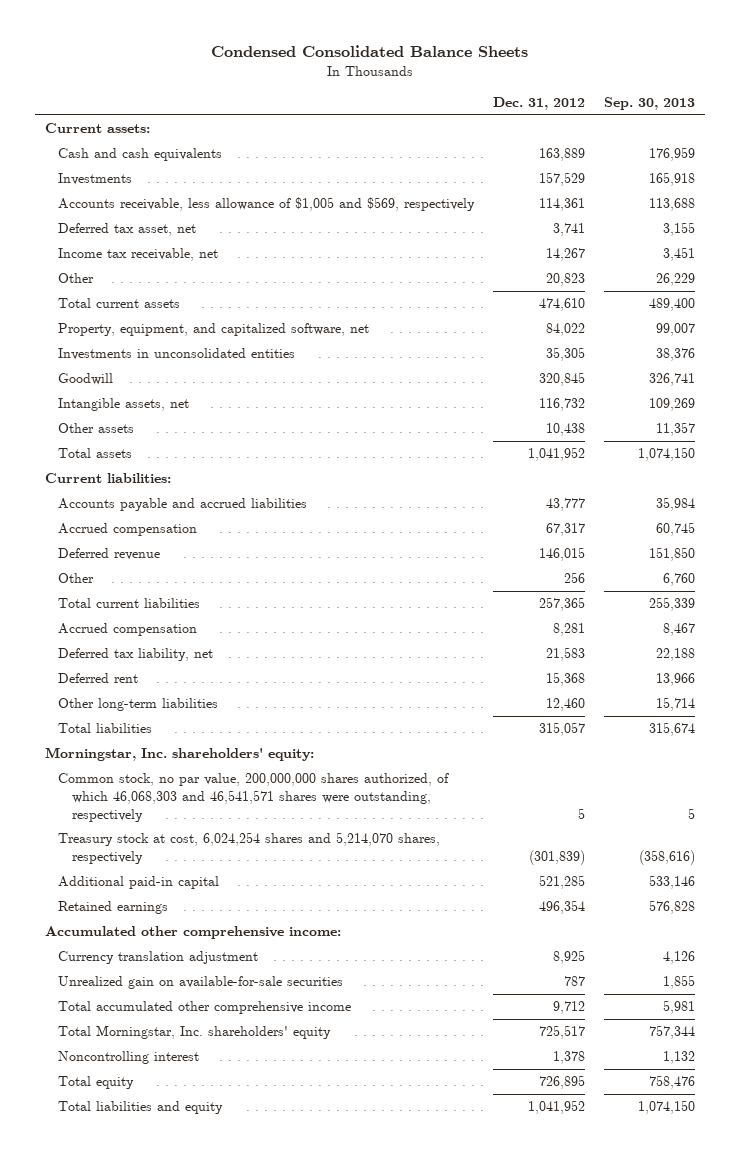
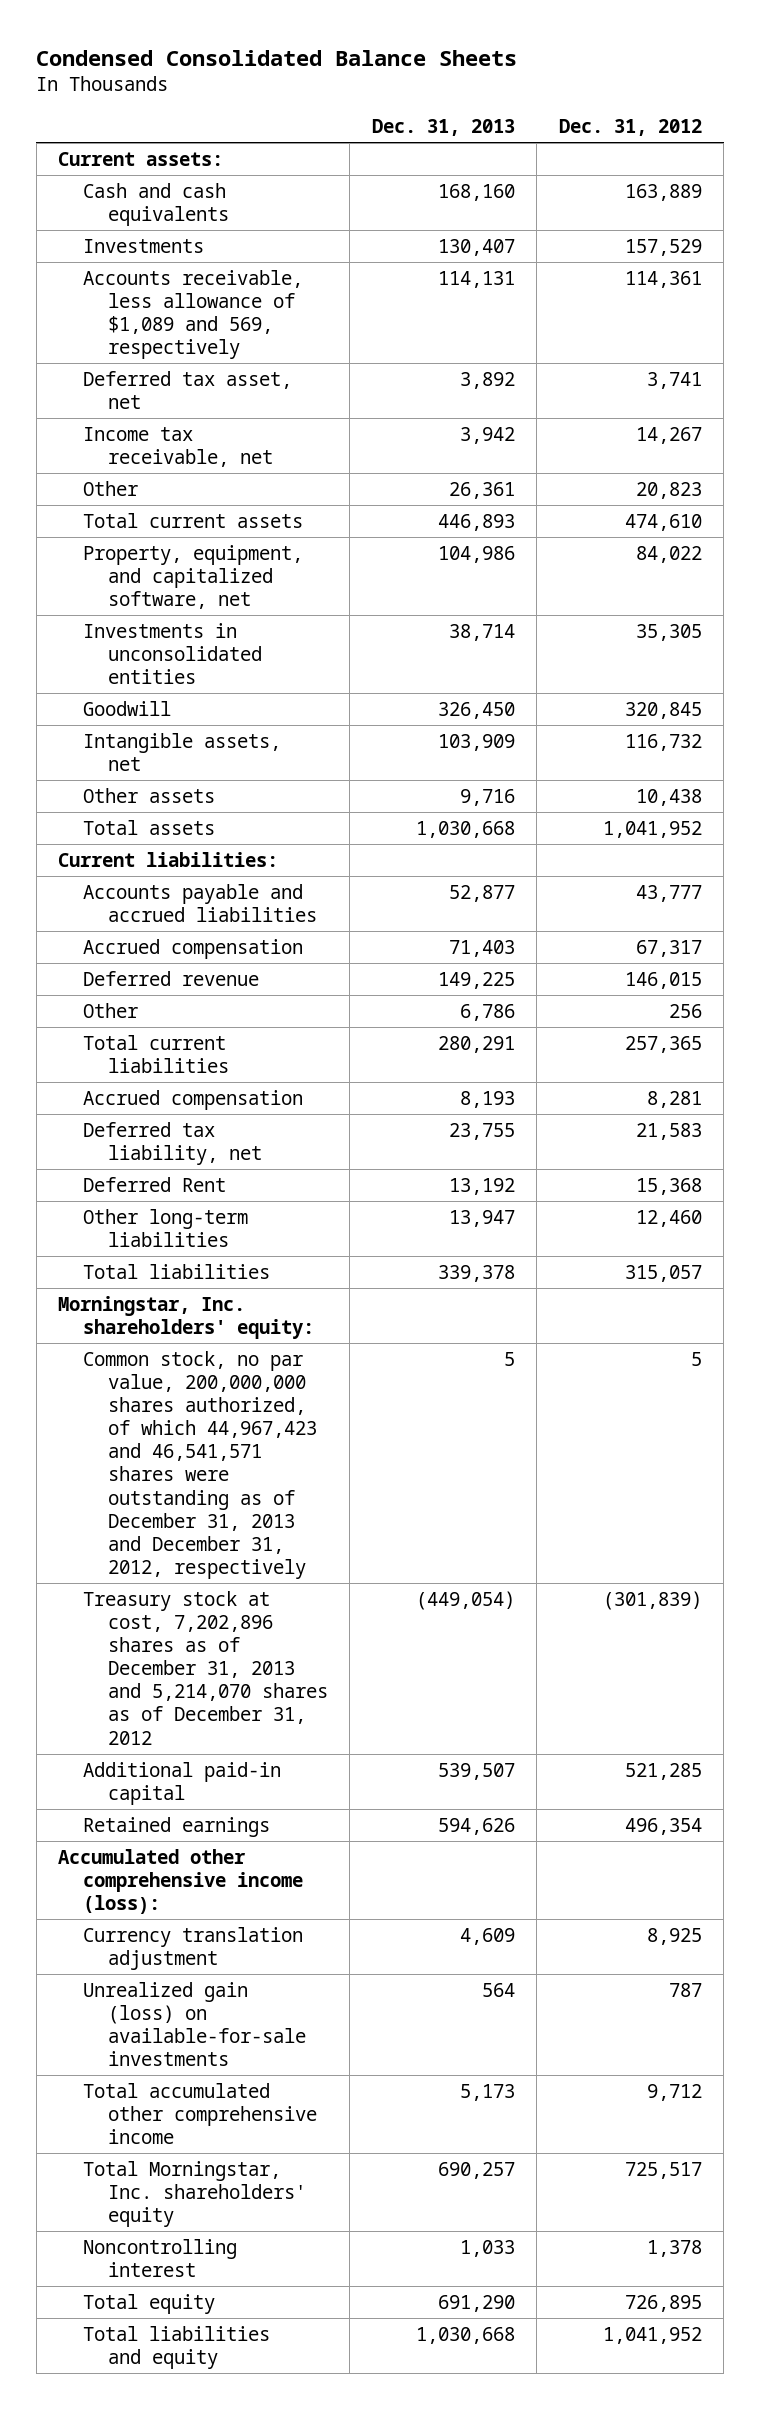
- | Dec. 31, 2012 | Sep. 30, 2013
+ | Dec. 31, 2013 | Dec. 31, 2012
- Accounts receivable, less allowance of $1,005 and $569, respectively | 114,361 | 113,688
+ Accounts receivable, less allowance of $1,089 and 569, respectively | 114,131 | 114,361
- Deferred rent | 15,368 | 13,966
+ Deferred Rent | 13,192 | 15,368
- Common stock, no par value, 200,000,000 shares authorized, of which 46,068,303 and 46,541,571 shares were outstanding, respectively | 5 | 5
- Treasury stock at cost, 6,024,254 shares and 5,214,070 shares, respectively | (301,839) | (358,616)
+ Common stock, no par value, 200,000,000 shares authorized, of which 44,967,423 and 46,541,571 shares were outstanding as of December 31, 2013 and December 31, 2012, respectively | 5 | 5
+ Treasury stock at cost, 7,202,896 shares as of December 31, 2013 and 5,214,070 shares as of December 31, 2012 | (449,054) | (301,839)
- Accumulated other comprehensive income:
+ Accumulated other comprehensive income (loss):
- Unrealized gain on available-for-sale securities | 787 | 1,855
+ Unrealized gain (loss) on available-for-sale investments | 564 | 787

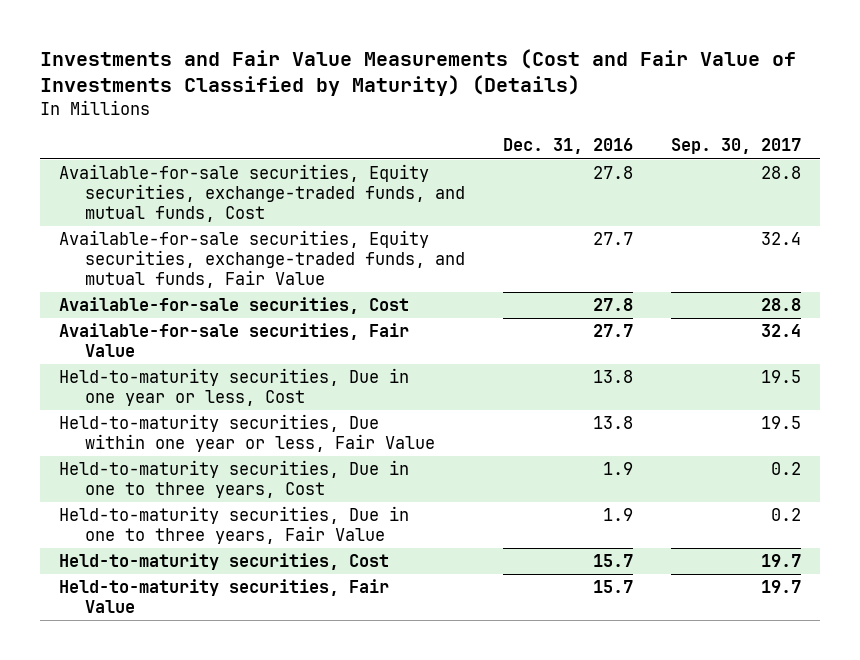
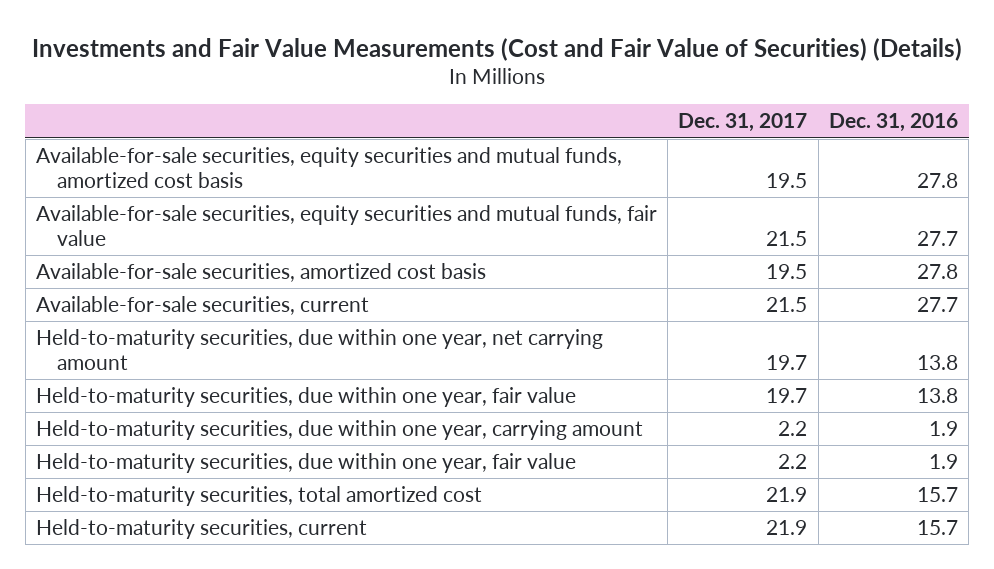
- Investments and Fair Value Measurements (Cost and Fair Value of Investments Classified by Maturity) (Details)
+ Investments and Fair Value Measurements (Cost and Fair Value of Securities) (Details)
- | Dec. 31, 2016 | Sep. 30, 2017
+ | Dec. 31, 2017 | Dec. 31, 2016
- Available-for-sale securities, Equity securities, exchange-traded funds, and mutual funds, Cost | 27.8 | 28.8
- Available-for-sale securities, Equity securities, exchange-traded funds, and mutual funds, Fair Value | 27.7 | 32.4
- Available-for-sale securities, Cost | 27.8 | 28.8
- Available-for-sale securities, Fair Value | 27.7 | 32.4
- Held-to-maturity securities, Due in one year or less, Cost | 13.8 | 19.5
- Held-to-maturity securities, Due within one year or less, Fair Value | 13.8 | 19.5
- Held-to-maturity securities, Due in one to three years, Cost | 1.9 | 0.2
- Held-to-maturity securities, Due in one to three years, Fair Value | 1.9 | 0.2
- Held-to-maturity securities, Cost | 15.7 | 19.7
- Held-to-maturity securities, Fair Value | 15.7 | 19.7
+ Available-for-sale securities, equity securities and mutual funds, amortized cost basis | 19.5 | 27.8
+ Available-for-sale securities, equity securities and mutual funds, fair value | 21.5 | 27.7
+ Available-for-sale securities, amortized cost basis | 19.5 | 27.8
+ Available-for-sale securities, current | 21.5 | 27.7
+ Held-to-maturity securities, due within one year, net carrying amount | 19.7 | 13.8
+ Held-to-maturity securities, due within one year, fair value | 19.7 | 13.8
+ Held-to-maturity securities, due within one year, carrying amount | 2.2 | 1.9
+ Held-to-maturity securities, due within one year, fair value | 2.2 | 1.9
+ Held-to-maturity securities, total amortized cost | 21.9 | 15.7
+ Held-to-maturity securities, current | 21.9 | 15.7

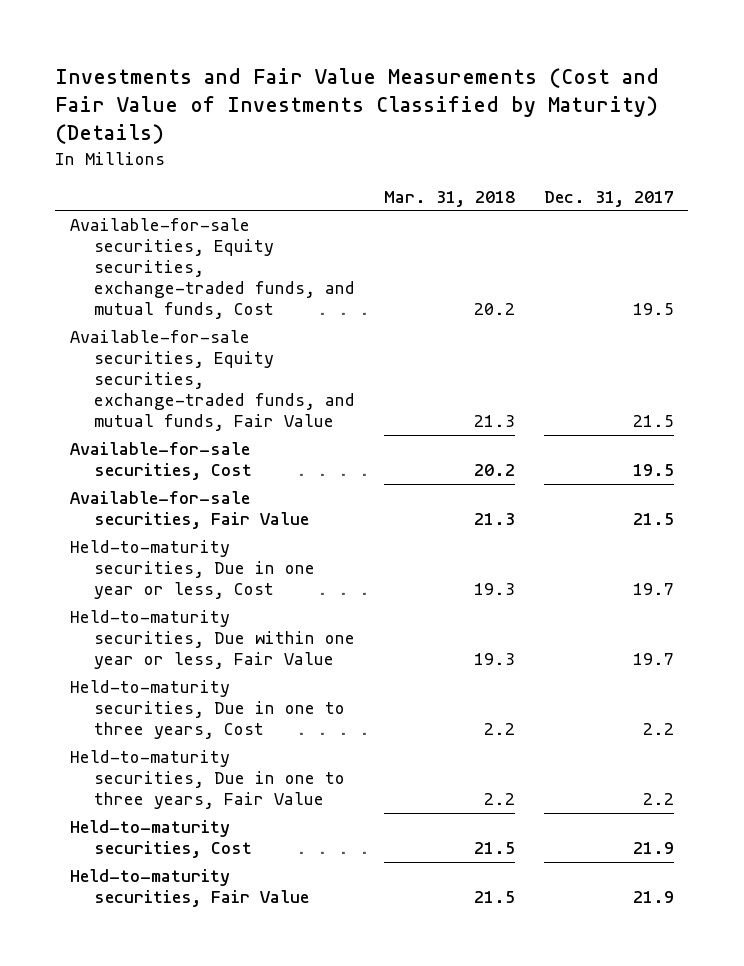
- Investments and Fair Value Measurements (Cost and Fair Value of Securities) (Details)
+ Investments and Fair Value Measurements (Cost and Fair Value of Investments Classified by Maturity) (Details)
- | Dec. 31, 2017 | Dec. 31, 2016
+ | Mar. 31, 2018 | Dec. 31, 2017
- Available-for-sale securities, equity securities and mutual funds, amortized cost basis | 19.5 | 27.8
- Available-for-sale securities, equity securities and mutual funds, fair value | 21.5 | 27.7
- Available-for-sale securities, amortized cost basis | 19.5 | 27.8
- Available-for-sale securities, current | 21.5 | 27.7
- Held-to-maturity securities, due within one year, net carrying amount | 19.7 | 13.8
- Held-to-maturity securities, due within one year, fair value | 19.7 | 13.8
- Held-to-maturity securities, due within one year, carrying amount | 2.2 | 1.9
- Held-to-maturity securities, due within one year, fair value | 2.2 | 1.9
- Held-to-maturity securities, total amortized cost | 21.9 | 15.7
- Held-to-maturity securities, current | 21.9 | 15.7
+ Available-for-sale securities, Equity securities, exchange-traded funds, and mutual funds, Cost | 20.2 | 19.5
+ Available-for-sale securities, Equity securities, exchange-traded funds, and mutual funds, Fair Value | 21.3 | 21.5
+ Available-for-sale securities, Cost | 20.2 | 19.5
+ Available-for-sale securities, Fair Value | 21.3 | 21.5
+ Held-to-maturity securities, Due in one year or less, Cost | 19.3 | 19.7
+ Held-to-maturity securities, Due within one year or less, Fair Value | 19.3 | 19.7
+ Held-to-maturity securities, Due in one to three years, Cost | 2.2 | 2.2
+ Held-to-maturity securities, Due in one to three years, Fair Value | 2.2 | 2.2
+ Held-to-maturity securities, Cost | 21.5 | 21.9
+ Held-to-maturity securities, Fair Value | 21.5 | 21.9

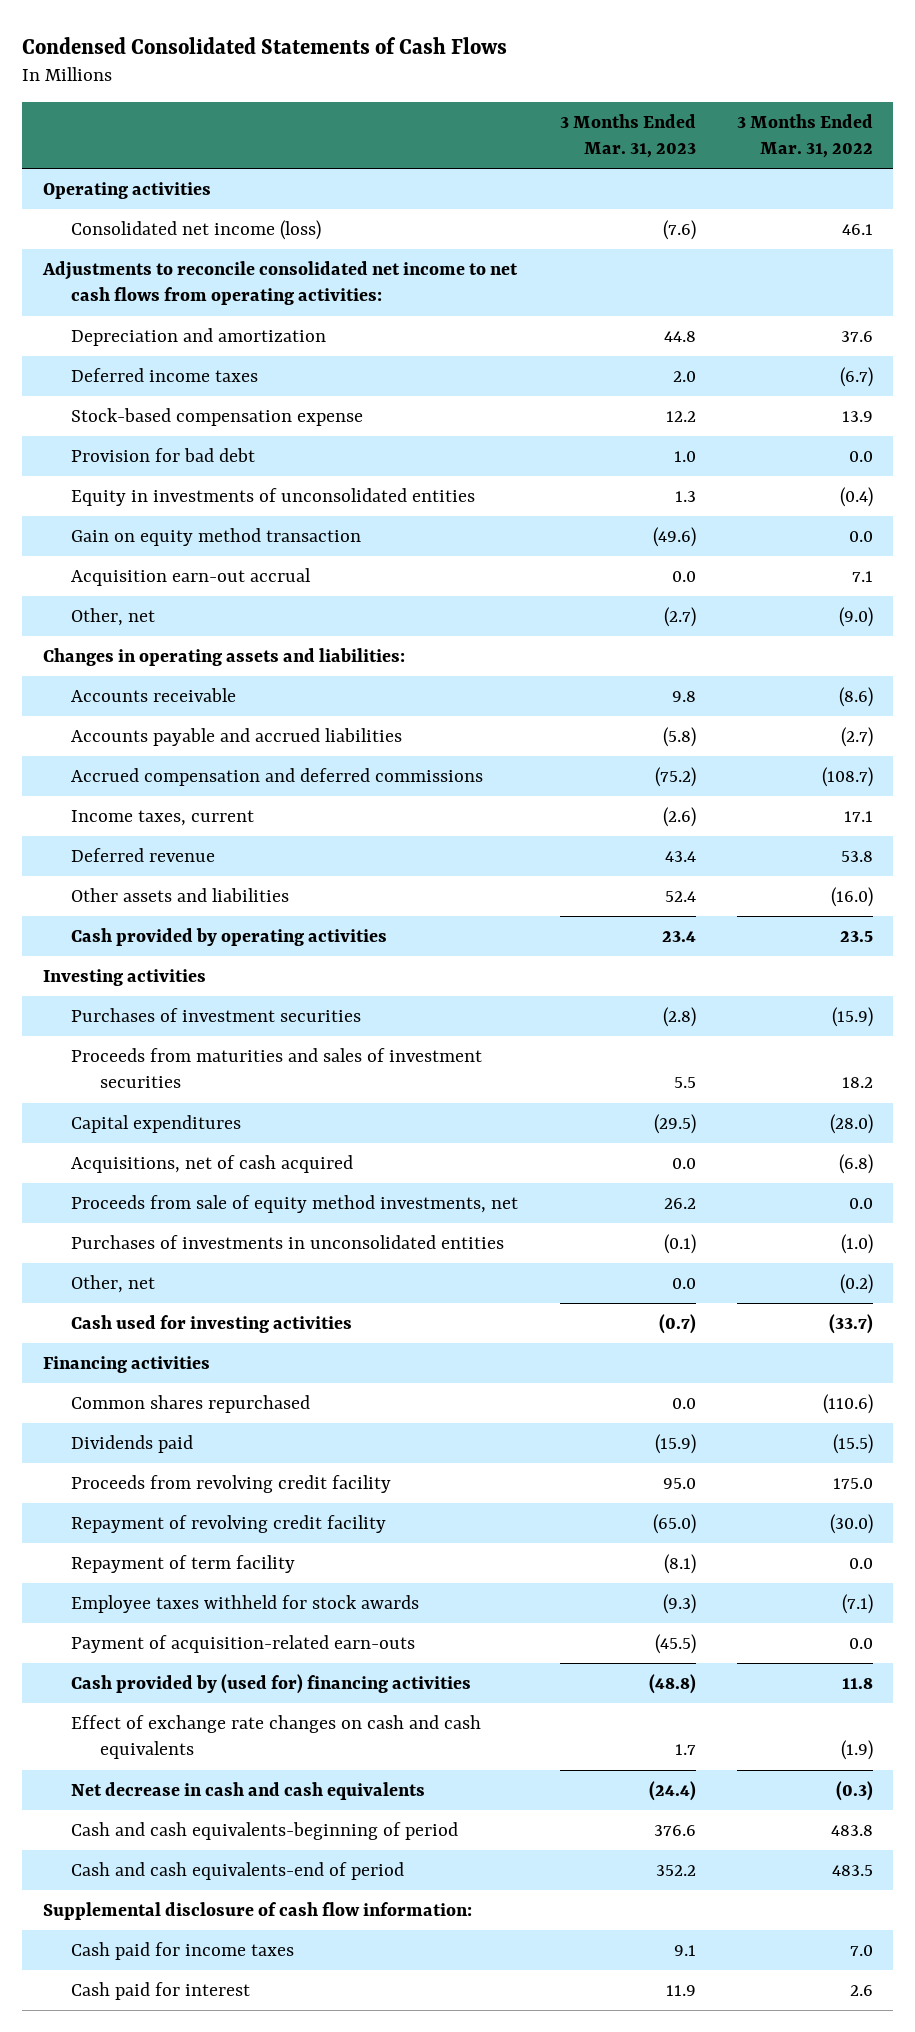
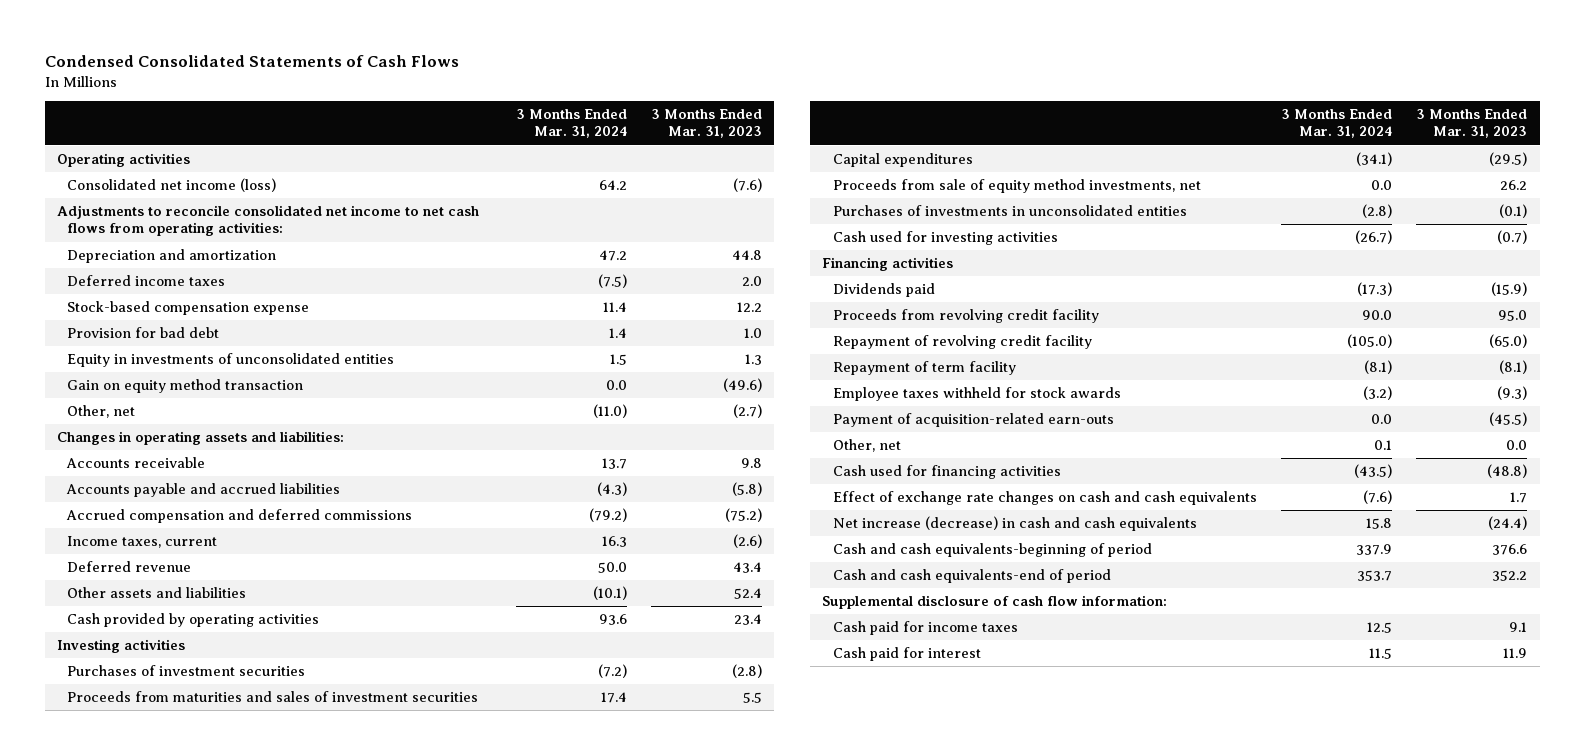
- | 3 Months Ended Mar. 31, 2023 | 3 Months Ended Mar. 31, 2022
+ | 3 Months Ended Mar. 31, 2024 | 3 Months Ended Mar. 31, 2023
- Acquisition earn-out accrual | 0.0 | 7.1
- Acquisitions, net of cash acquired | 0.0 | (6.8)
- Common shares repurchased | 0.0 | (110.6)
- Cash provided by (used for) financing activities | (48.8) | 11.8
moved down: Other, net | 0.1 | 0.0
+ Cash used for financing activities | (43.5) | (48.8)
- Net decrease in cash and cash equivalents | (24.4) | (0.3)
+ Net increase (decrease) in cash and cash equivalents | 15.8 | (24.4)

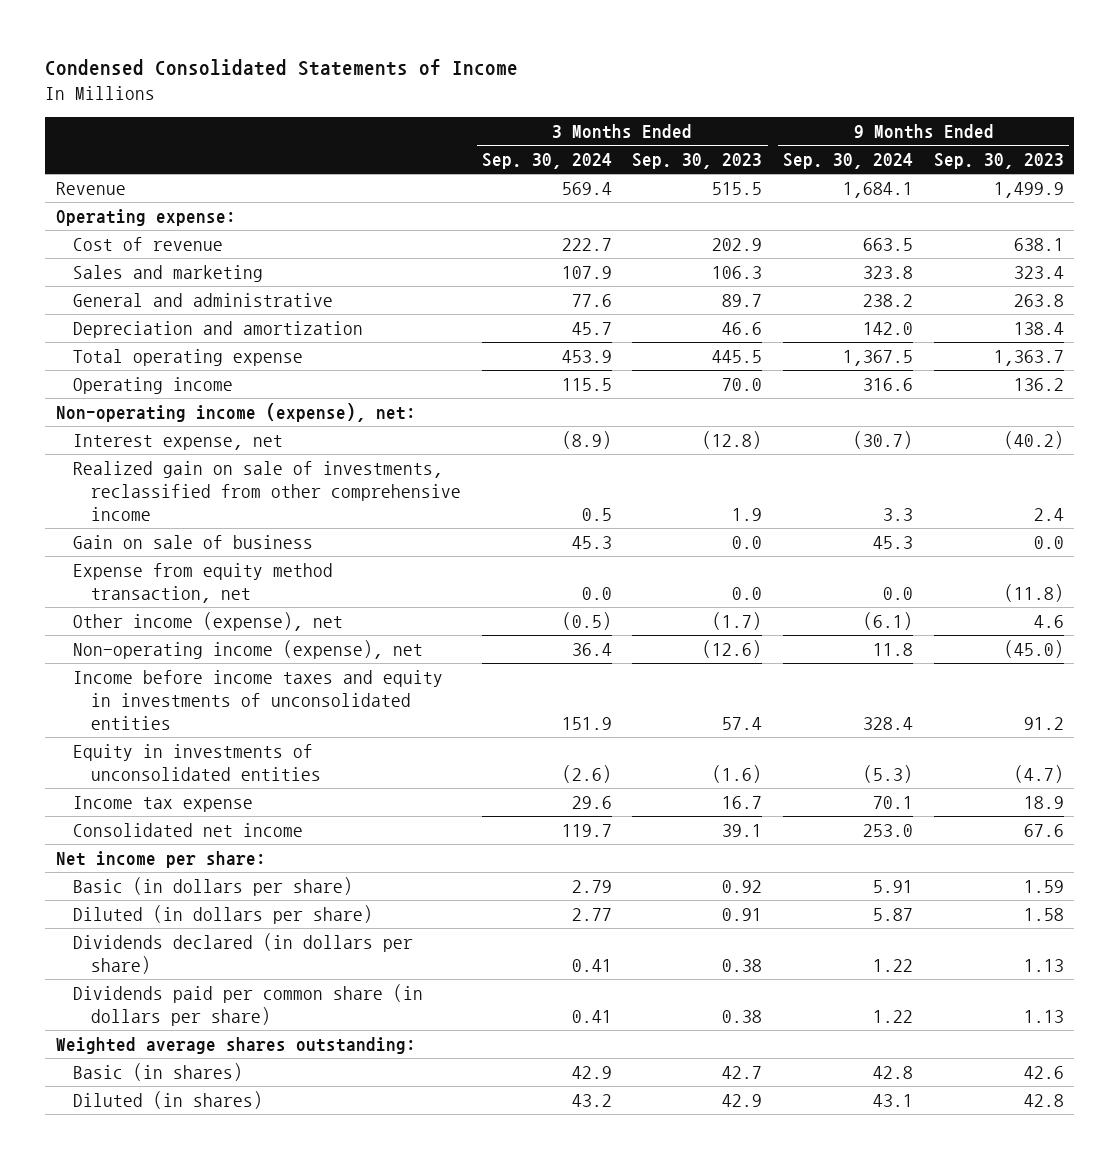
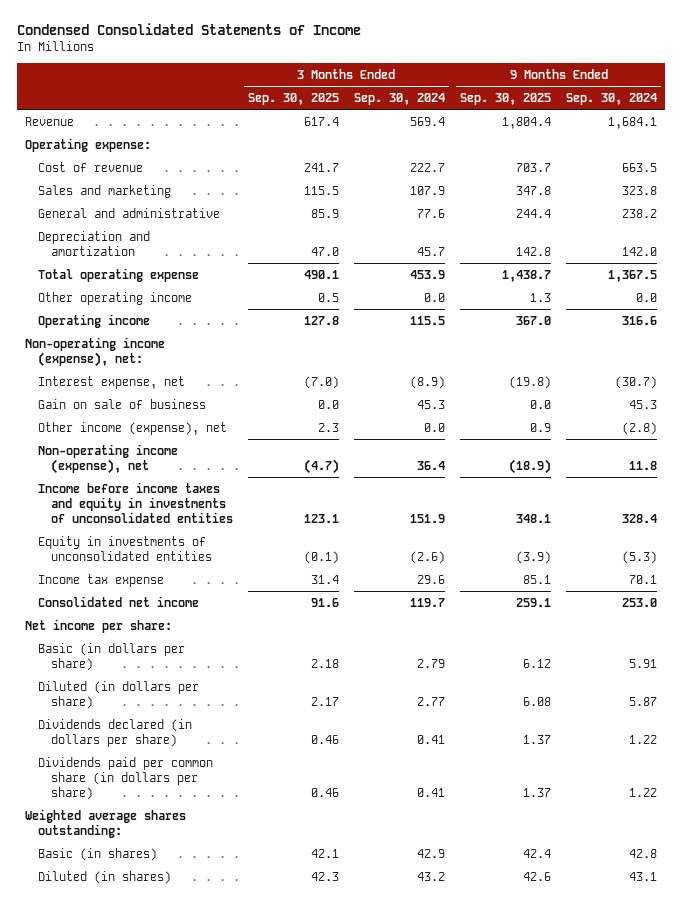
- | 3 Months Ended Sep. 30, 2024 | 3 Months Ended Sep. 30, 2023 | 9 Months Ended Sep. 30, 2024 | 9 Months Ended Sep. 30, 2023
+ | 3 Months Ended Sep. 30, 2025 | 3 Months Ended Sep. 30, 2024 | 9 Months Ended Sep. 30, 2025 | 9 Months Ended Sep. 30, 2024
+ Other operating income | 0.5 | 0.0 | 1.3 | 0.0
- Realized gain on sale of investments, reclassified from other comprehensive income | 0.5 | 1.9 | 3.3 | 2.4
- Expense from equity method transaction, net | 0.0 | 0.0 | 0.0 | (11.8)
- Other income (expense), net | (0.5) | (1.7) | (6.1) | 4.6
+ Other income (expense), net | 2.3 | 0.0 | 0.9 | (2.8)

